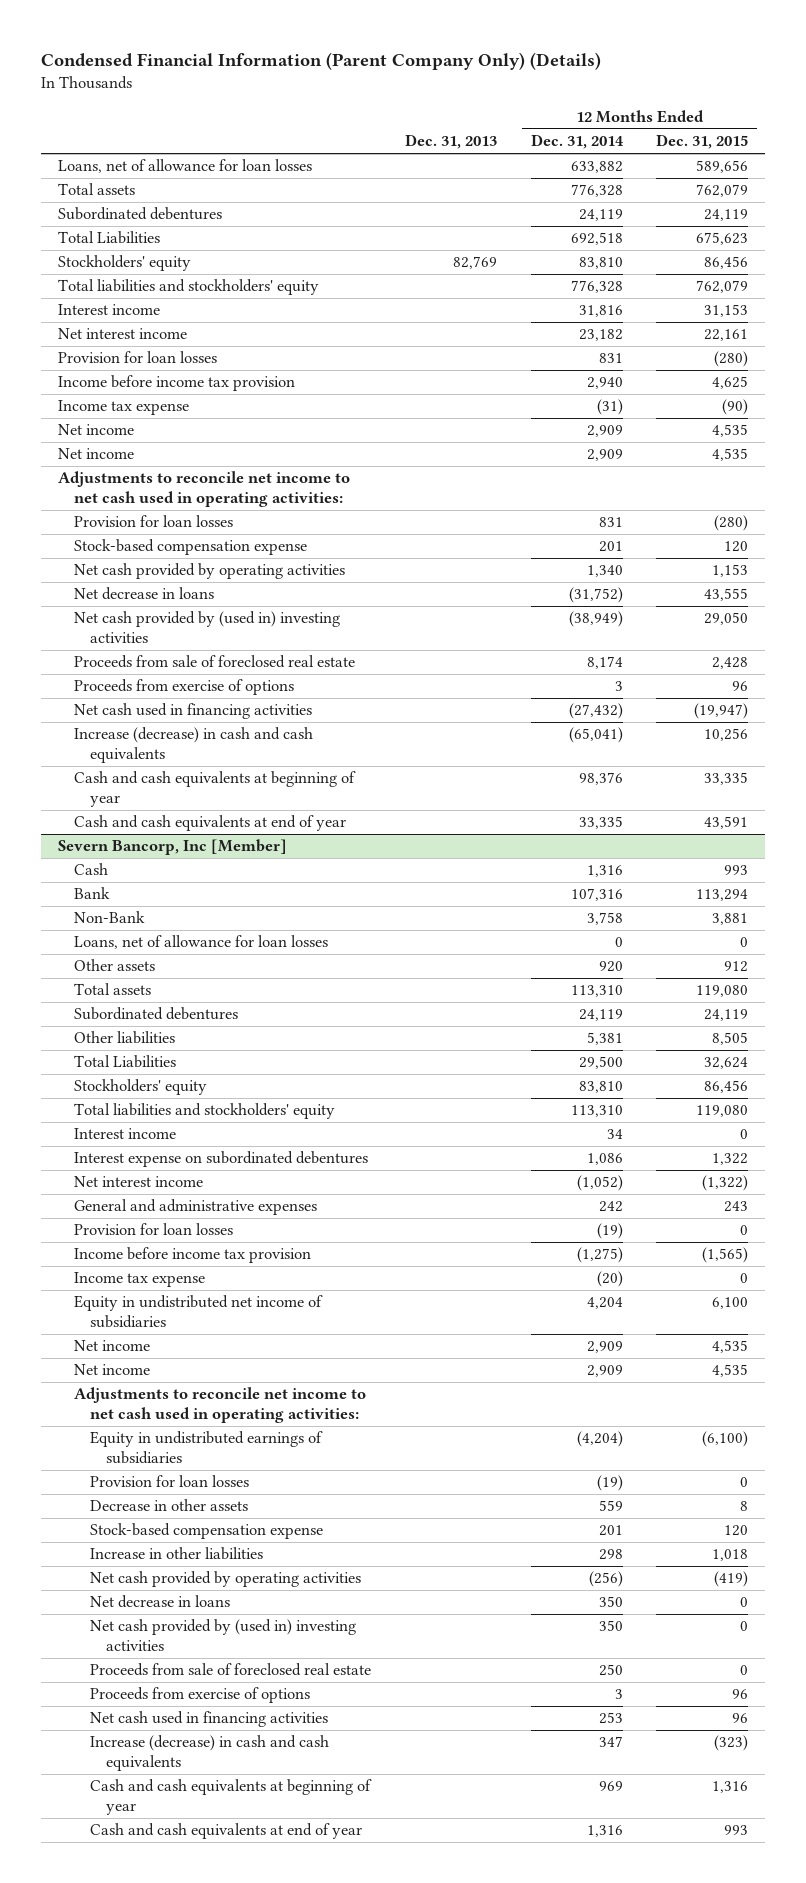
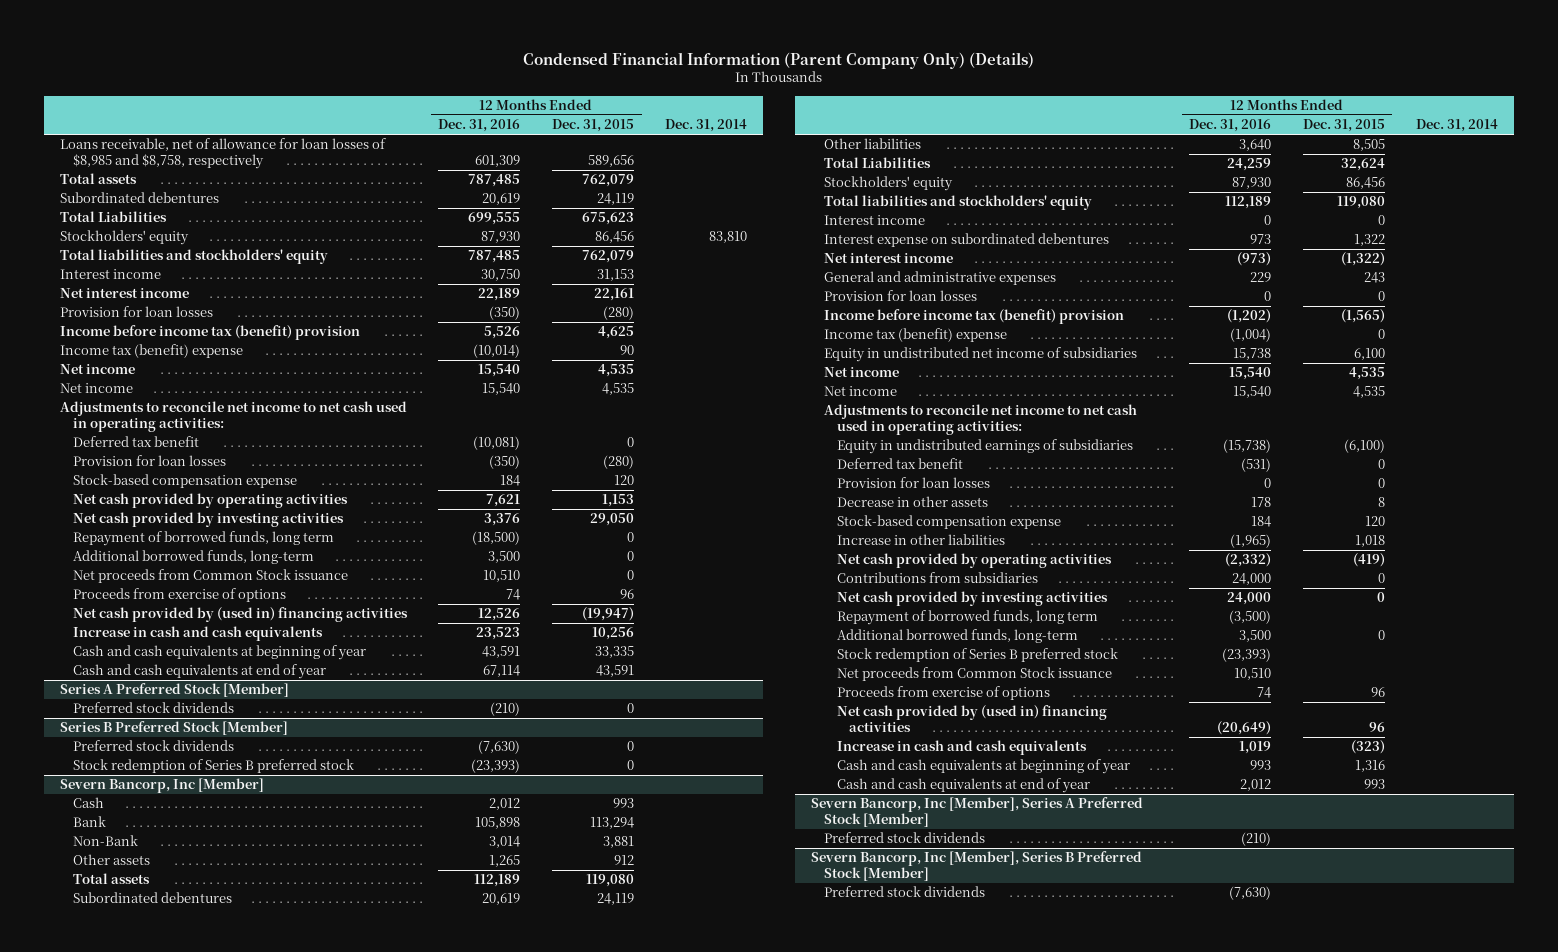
- | Dec. 31, 2013 | 12 Months Ended Dec. 31, 2014 | 12 Months Ended Dec. 31, 2015
+ | 12 Months Ended Dec. 31, 2016 | 12 Months Ended Dec. 31, 2015 | Dec. 31, 2014
- Loans, net of allowance for loan losses | | 633,882 | 589,656
+ Loans receivable, net of allowance for loan losses of $8,985 and $8,758, respectively | 601,309 | 589,656 |
- Income before income tax provision | | 2,940 | 4,625
- Income tax expense | | (31) | (90)
+ Income before income tax (benefit) provision | 5,526 | 4,625 |
+ Income tax (benefit) expense | (10,014) | 90 |
+ Deferred tax benefit | (10,081) | 0 |
- Net decrease in loans | | (31,752) | 43,555
- Net cash provided by (used in) investing activities | | (38,949) | 29,050
- Proceeds from sale of foreclosed real estate | | 8,174 | 2,428
+ Net cash provided by investing activities | 3,376 | 29,050 |
+ Repayment of borrowed funds, long term | (18,500) | 0 |
+ Additional borrowed funds, long-term | 3,500 | 0 |
+ Net proceeds from Common Stock issuance | 10,510 | 0 |
- Net cash used in financing activities | | (27,432) | (19,947)
- Increase (decrease) in cash and cash equivalents | | (65,041) | 10,256
+ Net cash provided by (used in) financing activities | 12,526 | (19,947) |
+ Increase in cash and cash equivalents | 23,523 | 10,256 |
+ Series A Preferred Stock [Member]
+ Preferred stock dividends | (210) | 0 |
+ Series B Preferred Stock [Member]
+ Preferred stock dividends | (7,630) | 0 |
+ Stock redemption of Series B preferred stock | (23,393) | 0 |
@ Severn Bancorp, Inc [Member]
- Loans, net of allowance for loan losses | | 0 | 0
- Income before income tax provision | | (1,275) | (1,565)
- Income tax expense | | (20) | 0
+ Income before income tax (benefit) provision | (1,202) | (1,565) |
+ Income tax (benefit) expense | (1,004) | 0 |
+ Deferred tax benefit | (531) | 0 |
- Net decrease in loans | | 350 | 0
- Net cash provided by (used in) investing activities | | 350 | 0
- Proceeds from sale of foreclosed real estate | | 250 | 0
+ Contributions from subsidiaries | 24,000 | 0 |
+ Net cash provided by investing activities | 24,000 | 0 |
+ Repayment of borrowed funds, long term | (3,500) | |
+ Additional borrowed funds, long-term | 3,500 | 0 |
+ Stock redemption of Series B preferred stock | (23,393) | |
+ Net proceeds from Common Stock issuance | 10,510 | |
- Net cash used in financing activities | | 253 | 96
- Increase (decrease) in cash and cash equivalents | | 347 | (323)
+ Net cash provided by (used in) financing activities | (20,649) | 96 |
+ Increase in cash and cash equivalents | 1,019 | (323) |
+ Severn Bancorp, Inc [Member], Series A Preferred Stock [Member]
+ Preferred stock dividends | (210) | |
+ Severn Bancorp, Inc [Member], Series B Preferred Stock [Member]
+ Preferred stock dividends | (7,630) | |

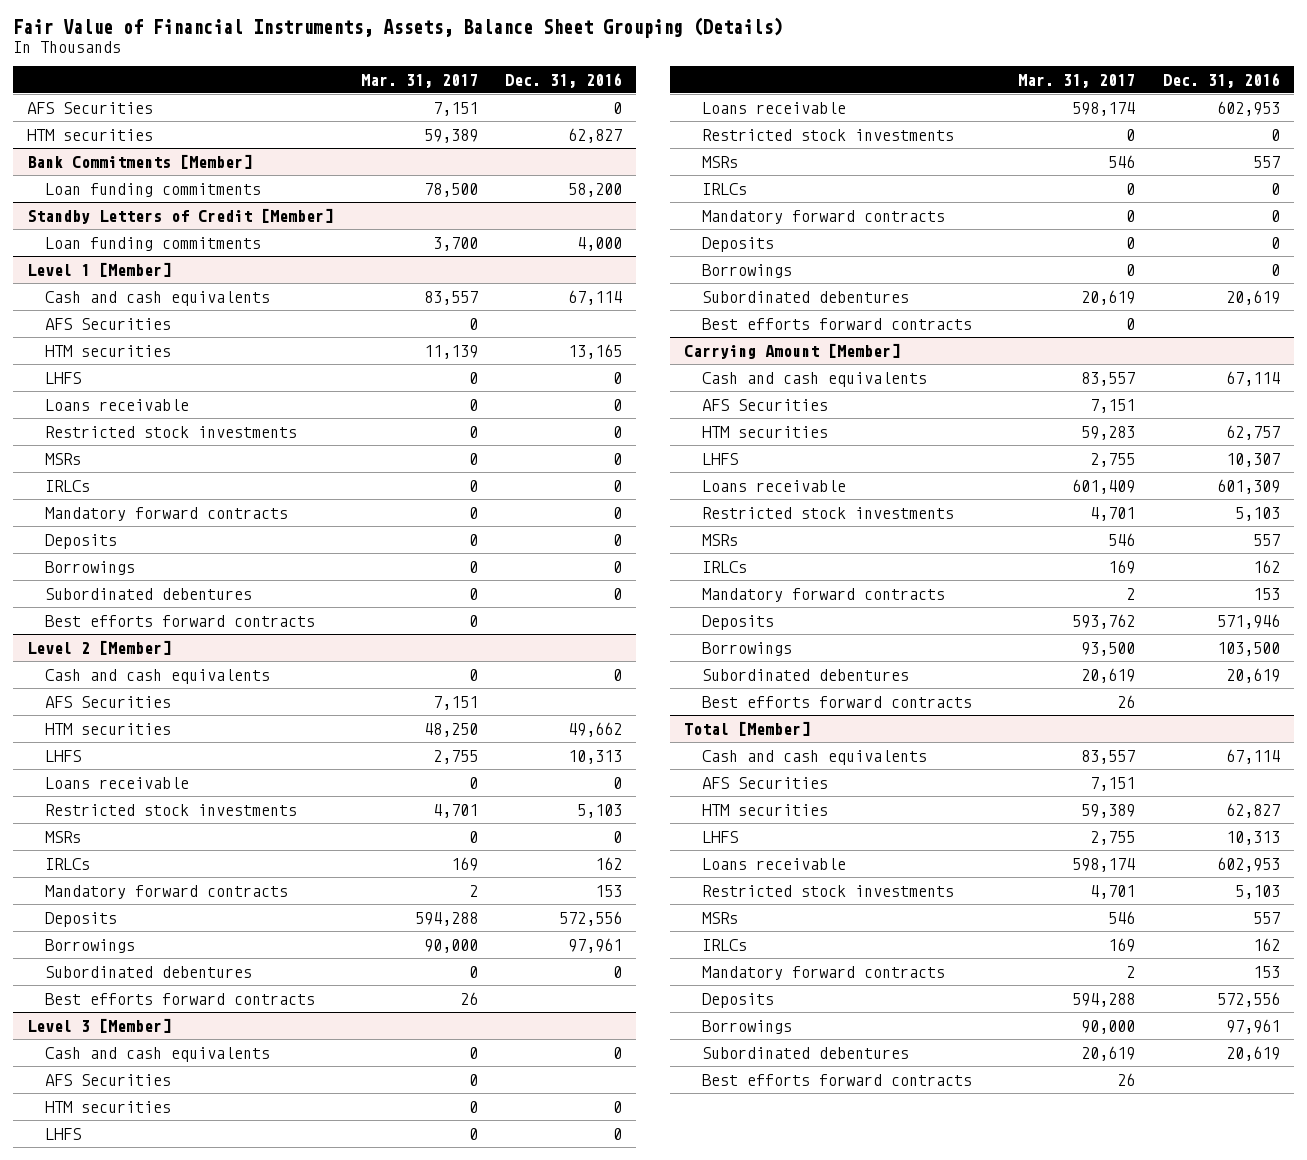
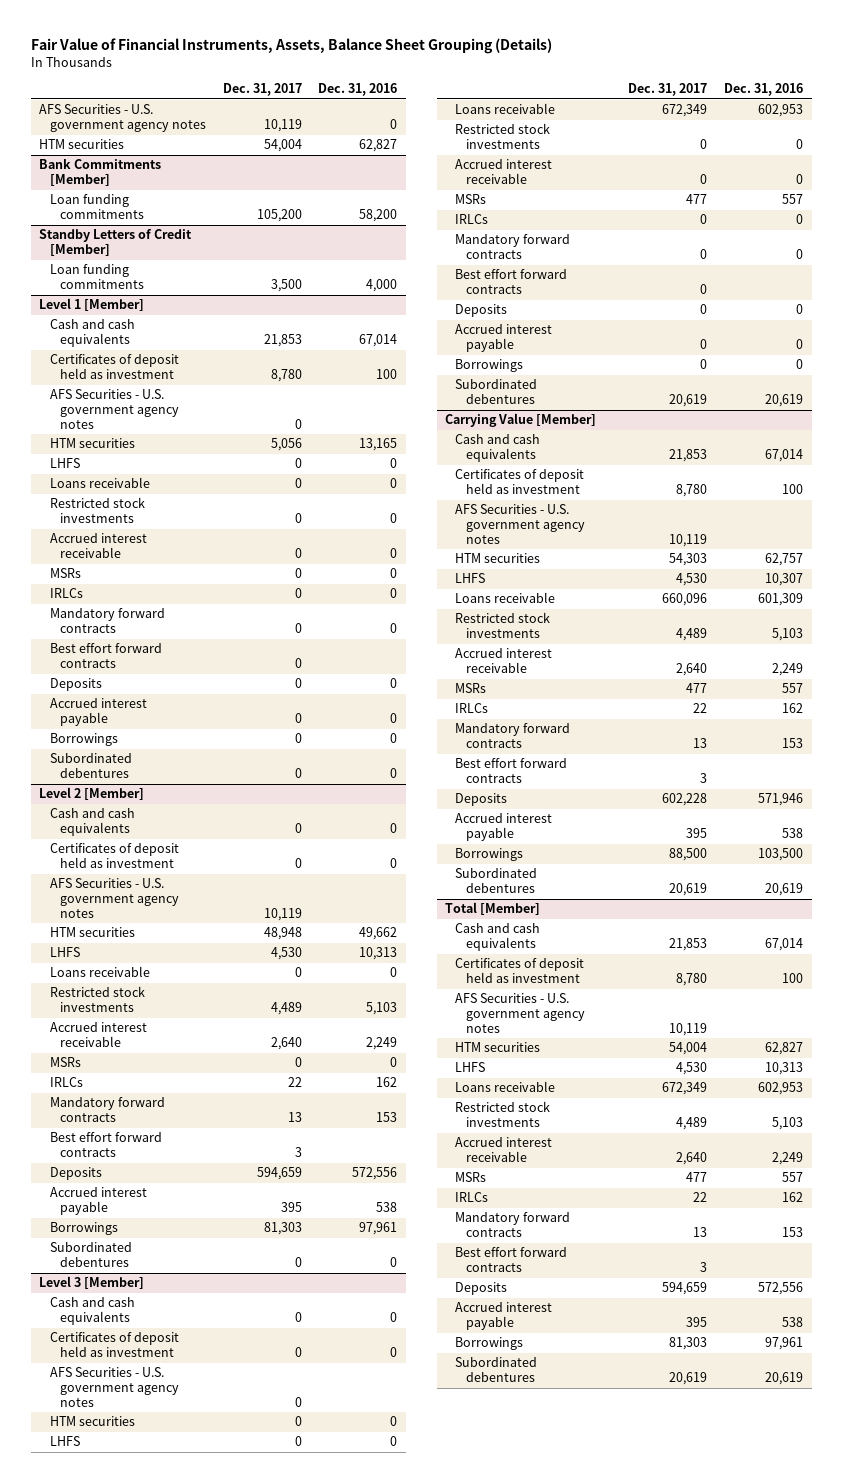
- | Mar. 31, 2017 | Dec. 31, 2016
+ | Dec. 31, 2017 | Dec. 31, 2016
- AFS Securities | 7,151 | 0
+ AFS Securities - U.S. government agency notes | 10,119 | 0
@ Level 1 [Member]
- Cash and cash equivalents | 83,557 | 67,114
- AFS Securities | 0 |
+ Cash and cash equivalents | 21,853 | 67,014
+ Certificates of deposit held as investment | 8,780 | 100
+ AFS Securities - U.S. government agency notes | 0 |
+ Accrued interest receivable | 0 | 0
+ Best effort forward contracts | 0 |
+ Accrued interest payable | 0 | 0
- Best efforts forward contracts | 0 |
@ Level 2 [Member]
- AFS Securities | 7,151 |
+ Certificates of deposit held as investment | 0 | 0
+ AFS Securities - U.S. government agency notes | 10,119 |
+ Accrued interest receivable | 2,640 | 2,249
+ Best effort forward contracts | 3 |
+ Accrued interest payable | 395 | 538
- Best efforts forward contracts | 26 |
@ Level 3 [Member]
- AFS Securities | 0 |
+ Certificates of deposit held as investment | 0 | 0
+ AFS Securities - U.S. government agency notes | 0 |
+ Accrued interest receivable | 0 | 0
+ Best effort forward contracts | 0 |
+ Accrued interest payable | 0 | 0
- Best efforts forward contracts | 0 |
- Carrying Amount [Member]
- Cash and cash equivalents | 83,557 | 67,114
- AFS Securities | 7,151 |
+ Carrying Value [Member]
+ Cash and cash equivalents | 21,853 | 67,014
+ Certificates of deposit held as investment | 8,780 | 100
+ AFS Securities - U.S. government agency notes | 10,119 |
+ Accrued interest receivable | 2,640 | 2,249
+ Best effort forward contracts | 3 |
+ Accrued interest payable | 395 | 538
- Best efforts forward contracts | 26 |
@ Total [Member]
- Cash and cash equivalents | 83,557 | 67,114
- AFS Securities | 7,151 |
+ Cash and cash equivalents | 21,853 | 67,014
+ Certificates of deposit held as investment | 8,780 | 100
+ AFS Securities - U.S. government agency notes | 10,119 |
+ Accrued interest receivable | 2,640 | 2,249
+ Best effort forward contracts | 3 |
+ Accrued interest payable | 395 | 538
- Best efforts forward contracts | 26 |

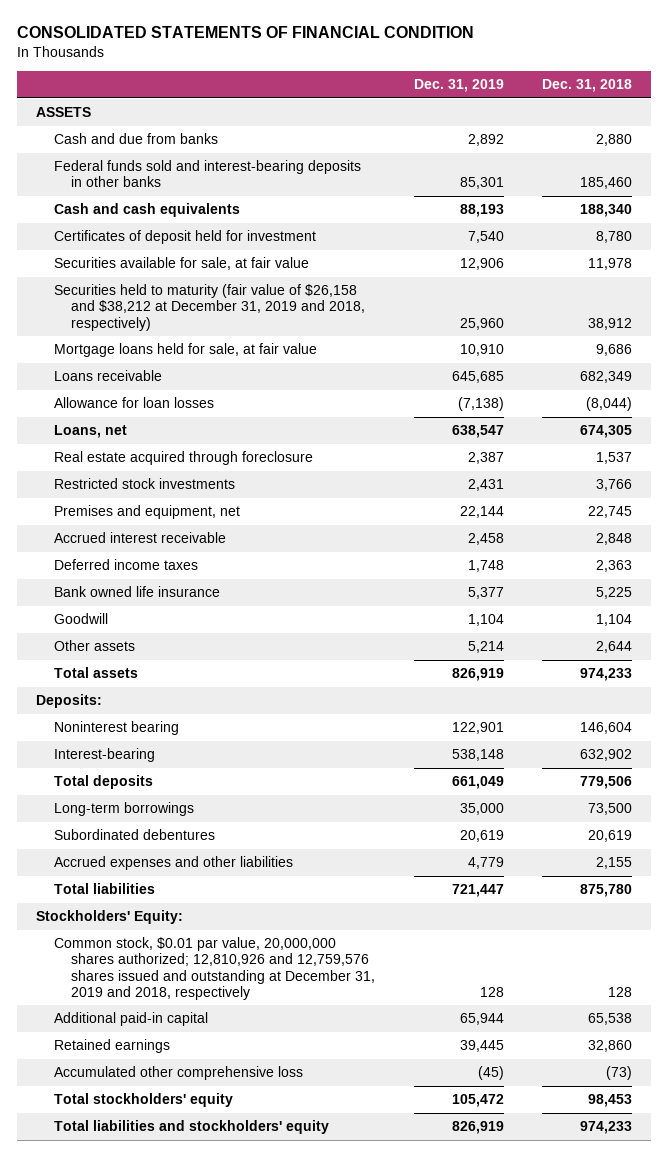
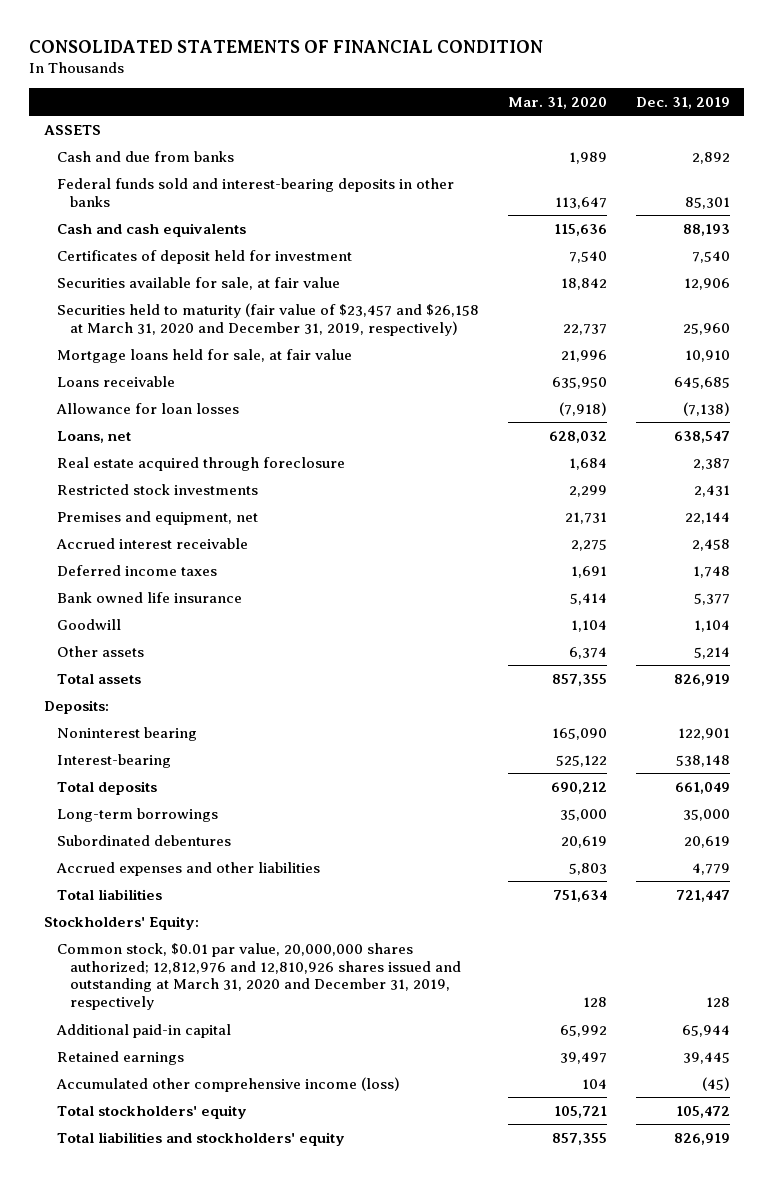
- | Dec. 31, 2019 | Dec. 31, 2018
+ | Mar. 31, 2020 | Dec. 31, 2019
- Securities held to maturity (fair value of $26,158 and $38,212 at December 31, 2019 and 2018, respectively) | 25,960 | 38,912
+ Securities held to maturity (fair value of $23,457 and $26,158 at March 31, 2020 and December 31, 2019, respectively) | 22,737 | 25,960
- Common stock, $0.01 par value, 20,000,000 shares authorized; 12,810,926 and 12,759,576 shares issued and outstanding at December 31, 2019 and 2018, respectively | 128 | 128
+ Common stock, $0.01 par value, 20,000,000 shares authorized; 12,812,976 and 12,810,926 shares issued and outstanding at March 31, 2020 and December 31, 2019, respectively | 128 | 128
- Accumulated other comprehensive loss | (45) | (73)
+ Accumulated other comprehensive income (loss) | 104 | (45)

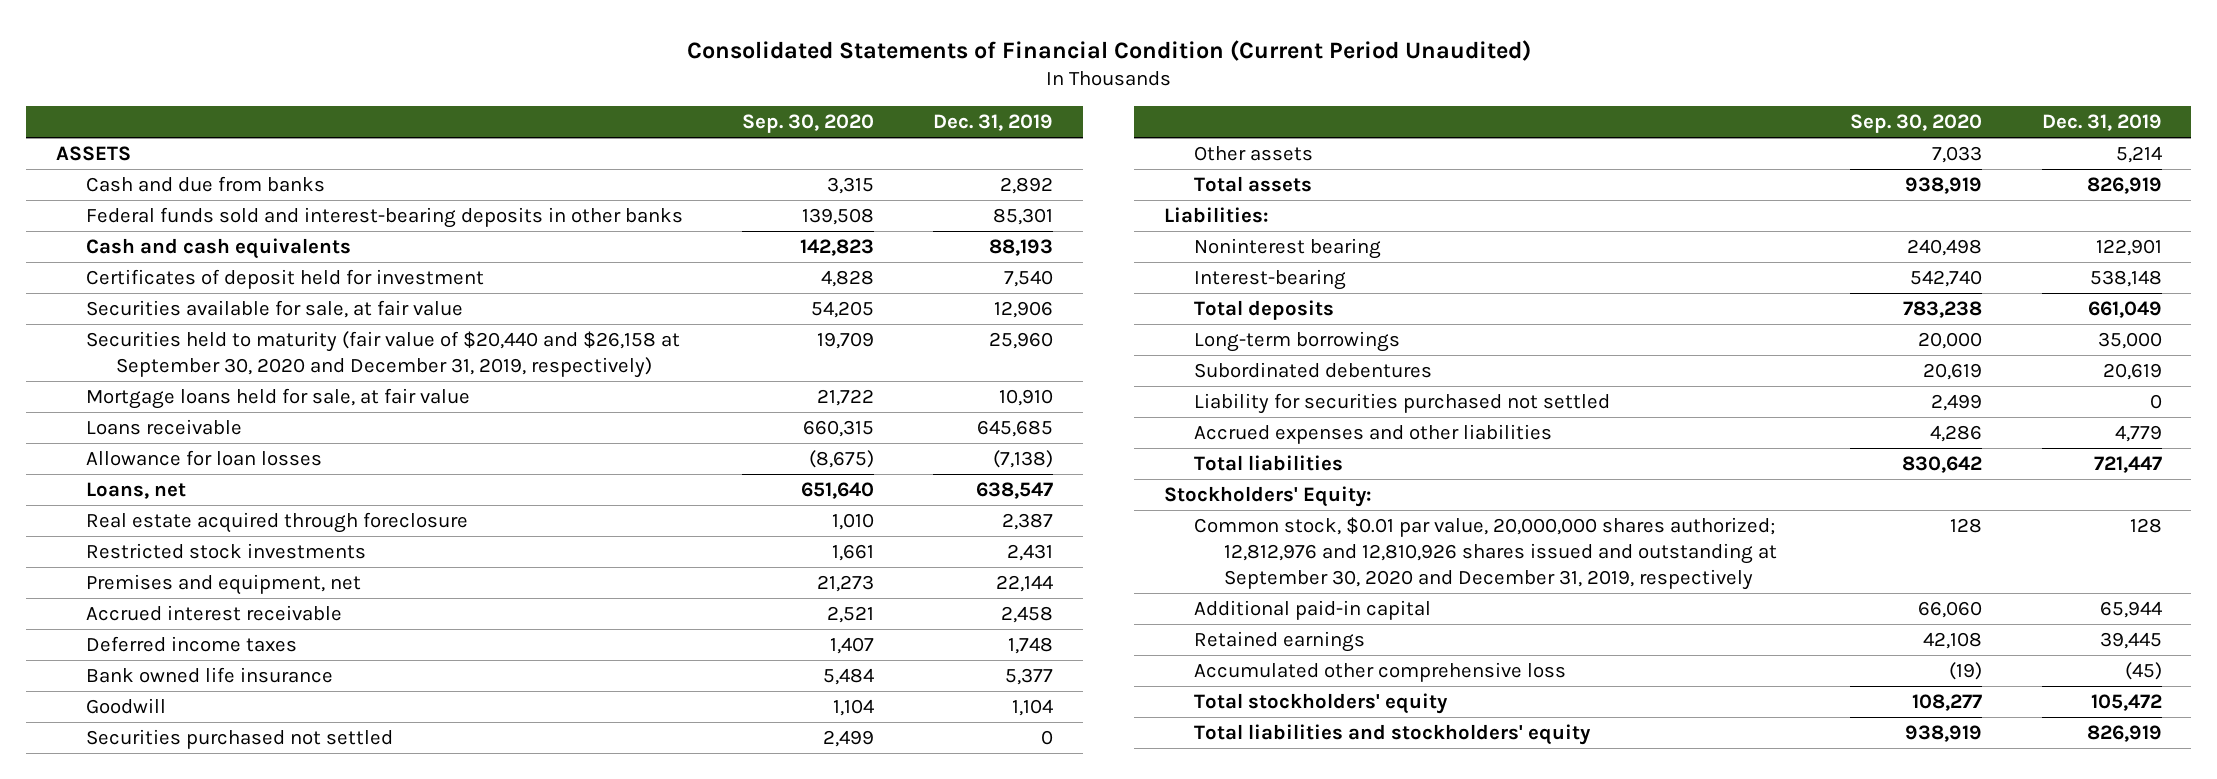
- CONSOLIDATED STATEMENTS OF FINANCIAL CONDITION
+ Consolidated Statements of Financial Condition (Current Period Unaudited)
- | Mar. 31, 2020 | Dec. 31, 2019
+ | Sep. 30, 2020 | Dec. 31, 2019
- Securities held to maturity (fair value of $23,457 and $26,158 at March 31, 2020 and December 31, 2019, respectively) | 22,737 | 25,960
+ Securities held to maturity (fair value of $20,440 and $26,158 at September 30, 2020 and December 31, 2019, respectively) | 19,709 | 25,960
+ Securities purchased not settled | 2,499 | 0
- Deposits:
+ Liabilities:
+ Liability for securities purchased not settled | 2,499 | 0
- Common stock, $0.01 par value, 20,000,000 shares authorized; 12,812,976 and 12,810,926 shares issued and outstanding at March 31, 2020 and December 31, 2019, respectively | 128 | 128
+ Common stock, $0.01 par value, 20,000,000 shares authorized; 12,812,976 and 12,810,926 shares issued and outstanding at September 30, 2020 and December 31, 2019, respectively | 128 | 128
- Accumulated other comprehensive income (loss) | 104 | (45)
+ Accumulated other comprehensive loss | (19) | (45)

